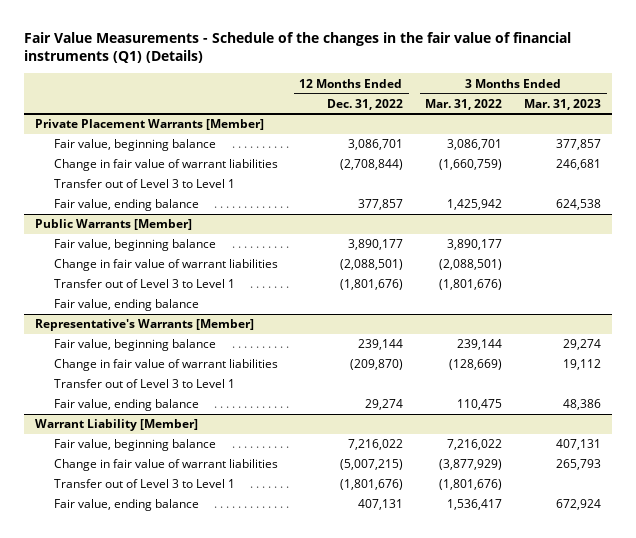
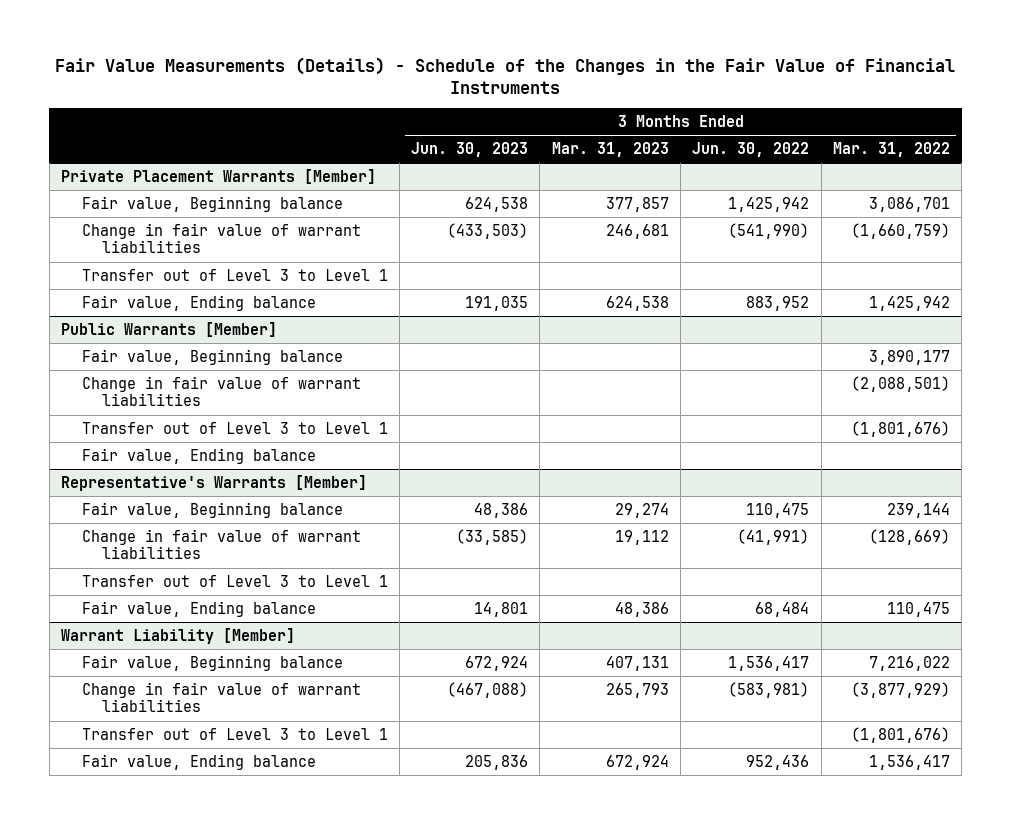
- Fair Value Measurements - Schedule of the changes in the fair value of financial instruments (Q1) (Details)
+ Fair Value Measurements (Details) - Schedule of the Changes in the Fair Value of Financial Instruments
- | 12 Months Ended Dec. 31, 2022 | 3 Months Ended Mar. 31, 2022 | 3 Months Ended Mar. 31, 2023
+ | 3 Months Ended Jun. 30, 2023 | 3 Months Ended Mar. 31, 2023 | 3 Months Ended Jun. 30, 2022 | 3 Months Ended Mar. 31, 2022
@ Private Placement Warrants [Member]
- Fair value, beginning balance | 3,086,701 | 3,086,701 | 377,857
+ Fair value, Beginning balance | 624,538 | 377,857 | 1,425,942 | 3,086,701
- Fair value, ending balance | 377,857 | 1,425,942 | 624,538
+ Fair value, Ending balance | 191,035 | 624,538 | 883,952 | 1,425,942
@ Public Warrants [Member]
- Fair value, beginning balance | 3,890,177 | 3,890,177 |
+ Fair value, Beginning balance | | | | 3,890,177
- Fair value, ending balance
+ Fair value, Ending balance
@ Representative's Warrants [Member]
- Fair value, beginning balance | 239,144 | 239,144 | 29,274
+ Fair value, Beginning balance | 48,386 | 29,274 | 110,475 | 239,144
- Fair value, ending balance | 29,274 | 110,475 | 48,386
+ Fair value, Ending balance | 14,801 | 48,386 | 68,484 | 110,475
@ Warrant Liability [Member]
- Fair value, beginning balance | 7,216,022 | 7,216,022 | 407,131
+ Fair value, Beginning balance | 672,924 | 407,131 | 1,536,417 | 7,216,022
- Fair value, ending balance | 407,131 | 1,536,417 | 672,924
+ Fair value, Ending balance | 205,836 | 672,924 | 952,436 | 1,536,417

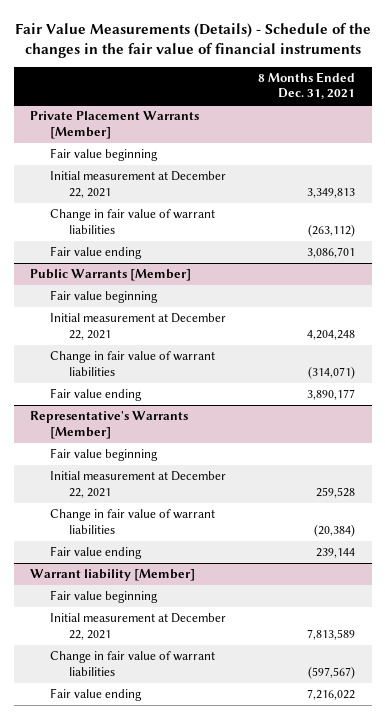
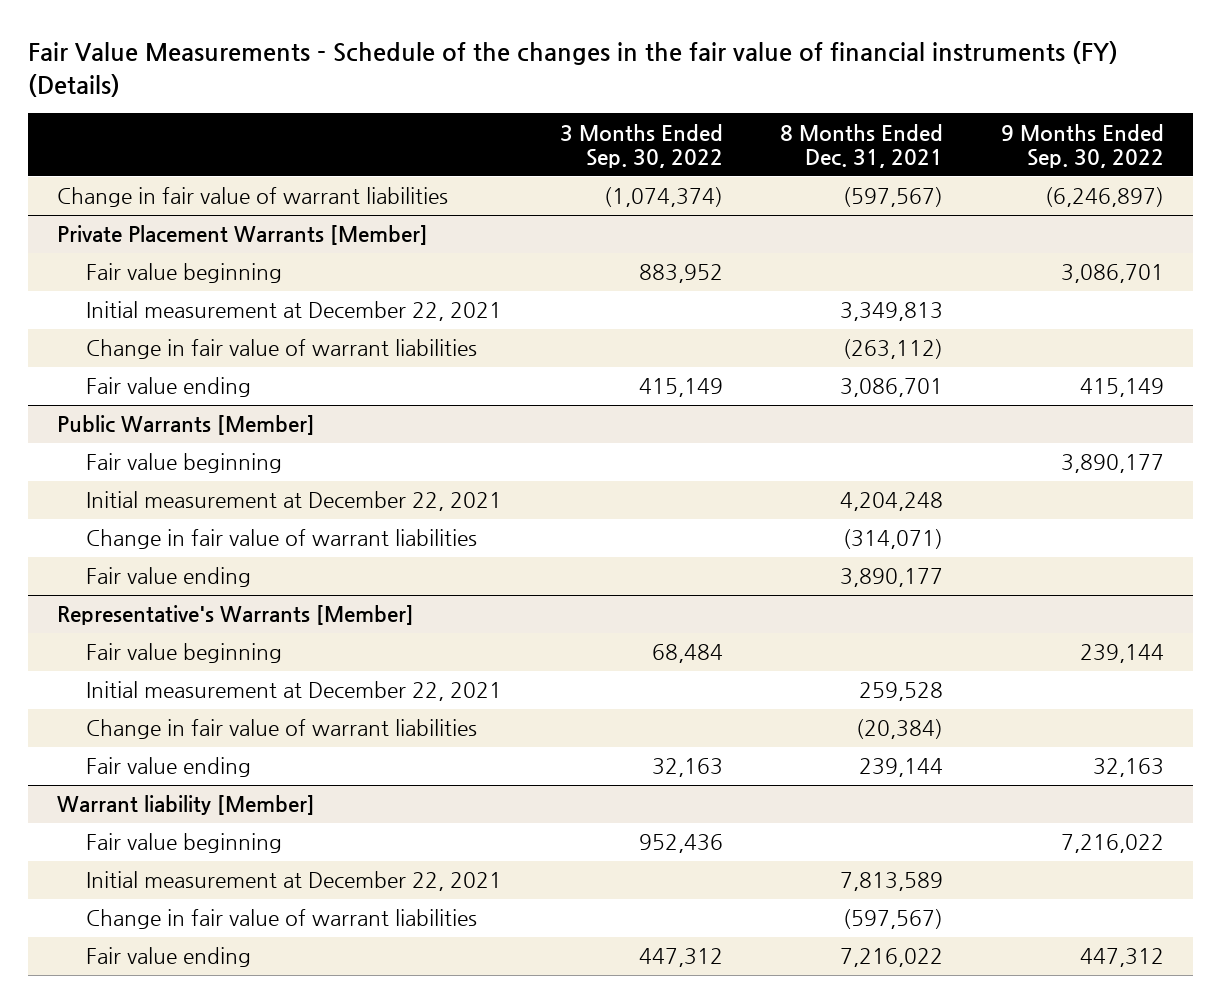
- Fair Value Measurements (Details) - Schedule of the changes in the fair value of financial instruments
+ Fair Value Measurements - Schedule of the changes in the fair value of financial instruments (FY) (Details)
- | 8 Months Ended Dec. 31, 2021
+ | 3 Months Ended Sep. 30, 2022 | 8 Months Ended Dec. 31, 2021 | 9 Months Ended Sep. 30, 2022
+ Change in fair value of warrant liabilities | (1,074,374) | (597,567) | (6,246,897)

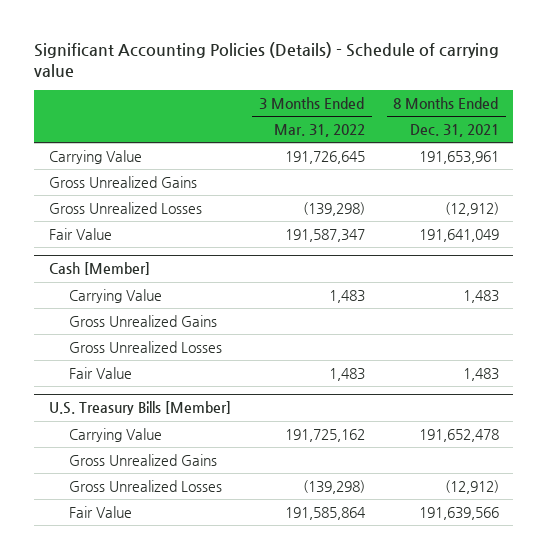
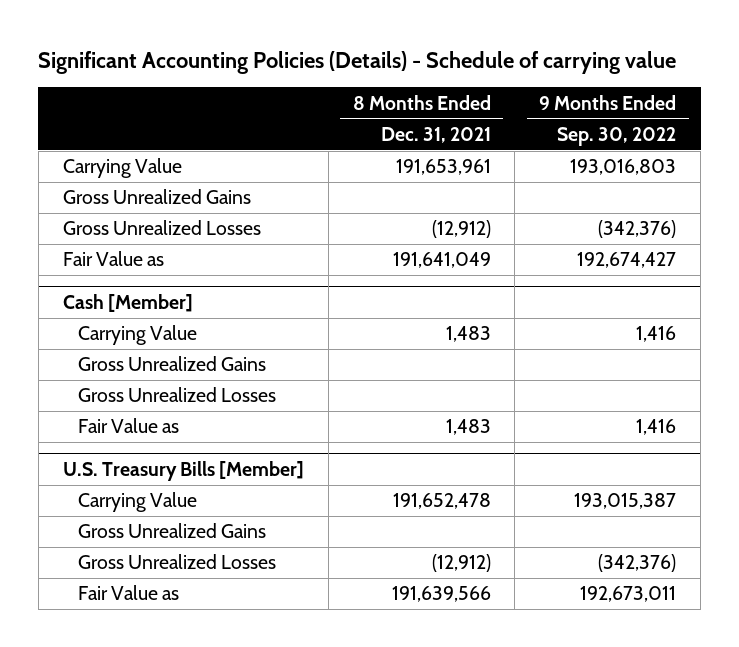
- | 3 Months Ended Mar. 31, 2022 | 8 Months Ended Dec. 31, 2021
+ | 8 Months Ended Dec. 31, 2021 | 9 Months Ended Sep. 30, 2022
- Fair Value | 191,587,347 | 191,641,049
+ Fair Value as | 191,641,049 | 192,674,427
@ Cash [Member]
- Fair Value | 1,483 | 1,483
+ Fair Value as | 1,483 | 1,416
@ U.S. Treasury Bills [Member]
- Fair Value | 191,585,864 | 191,639,566
+ Fair Value as | 191,639,566 | 192,673,011

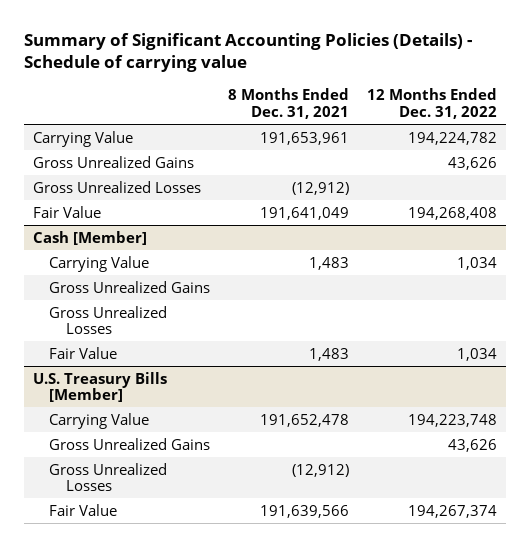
- Significant Accounting Policies (Details) - Schedule of carrying value
+ Summary of Significant Accounting Policies (Details) - Schedule of carrying value
- | 8 Months Ended Dec. 31, 2021 | 9 Months Ended Sep. 30, 2022
+ | 8 Months Ended Dec. 31, 2021 | 12 Months Ended Dec. 31, 2022
- Fair Value as | 191,641,049 | 192,674,427
+ Fair Value | 191,641,049 | 194,268,408
@ Cash [Member]
- Fair Value as | 1,483 | 1,416
+ Fair Value | 1,483 | 1,034
@ U.S. Treasury Bills [Member]
- Fair Value as | 191,639,566 | 192,673,011
+ Fair Value | 191,639,566 | 194,267,374

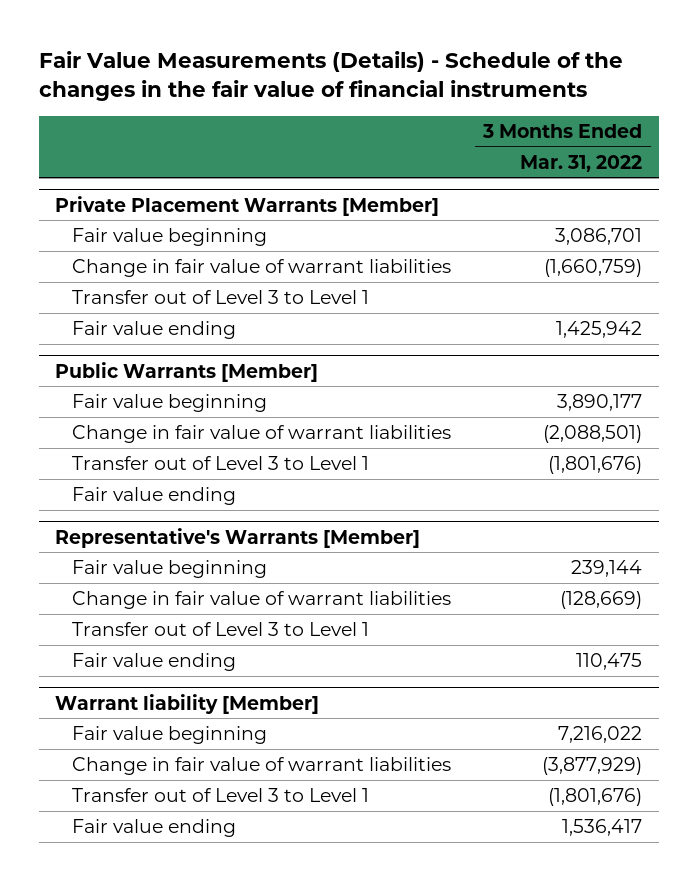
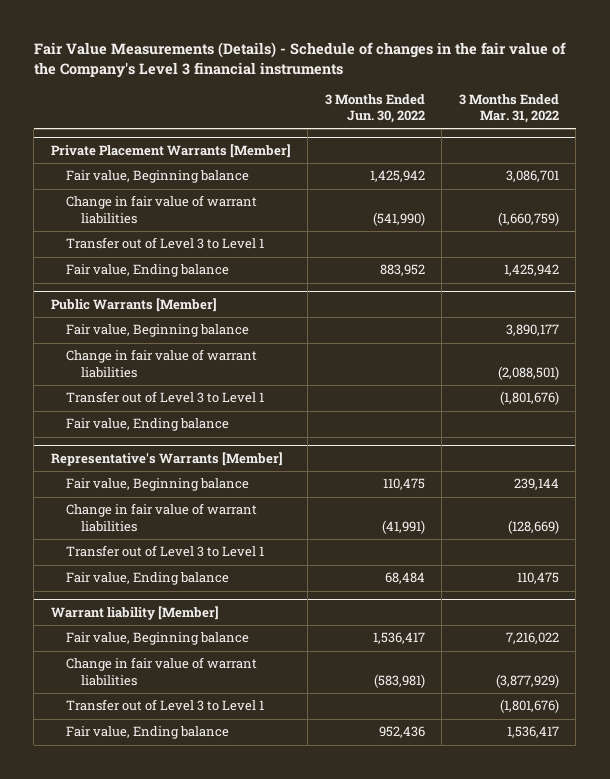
- Fair Value Measurements (Details) - Schedule of the changes in the fair value of financial instruments
+ Fair Value Measurements (Details) - Schedule of changes in the fair value of the Company's Level 3 financial instruments
- | 3 Months Ended Mar. 31, 2022
+ | 3 Months Ended Jun. 30, 2022 | 3 Months Ended Mar. 31, 2022
@ Private Placement Warrants [Member]
- Fair value beginning | 3,086,701
+ Fair value, Beginning balance | 1,425,942 | 3,086,701
- Fair value ending | 1,425,942
+ Fair value, Ending balance | 883,952 | 1,425,942
@ Public Warrants [Member]
- Fair value beginning | 3,890,177
+ Fair value, Beginning balance | | 3,890,177
- Fair value ending
+ Fair value, Ending balance
@ Representative's Warrants [Member]
- Fair value beginning | 239,144
+ Fair value, Beginning balance | 110,475 | 239,144
- Fair value ending | 110,475
+ Fair value, Ending balance | 68,484 | 110,475
@ Warrant liability [Member]
- Fair value beginning | 7,216,022
+ Fair value, Beginning balance | 1,536,417 | 7,216,022
- Fair value ending | 1,536,417
+ Fair value, Ending balance | 952,436 | 1,536,417

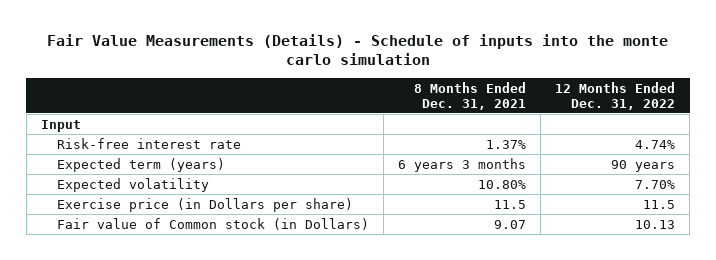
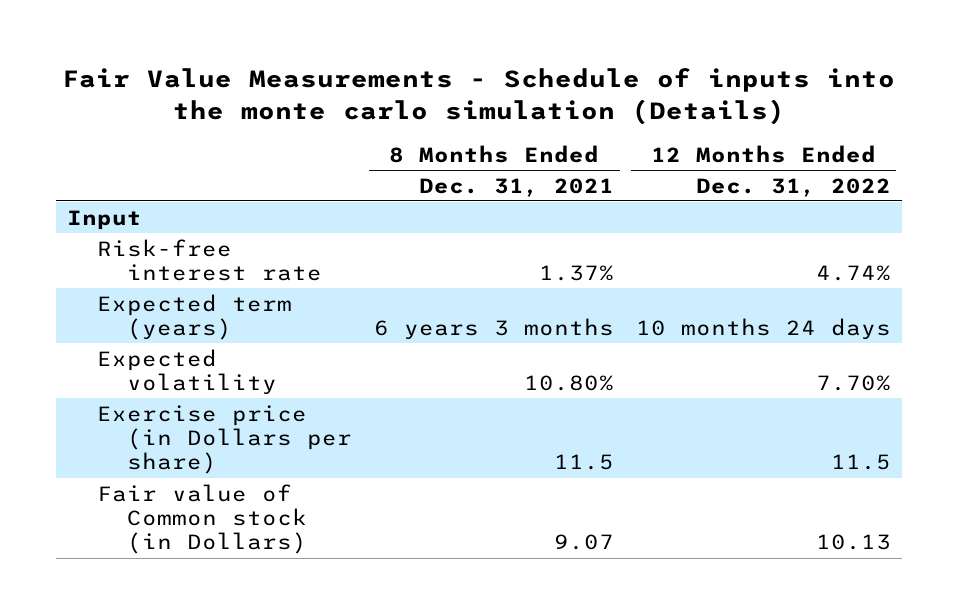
- Fair Value Measurements (Details) - Schedule of inputs into the monte carlo simulation
+ Fair Value Measurements - Schedule of inputs into the monte carlo simulation (Details)
- Expected term (years) | 6 years 3 months | 90 years
+ Expected term (years) | 6 years 3 months | 10 months 24 days

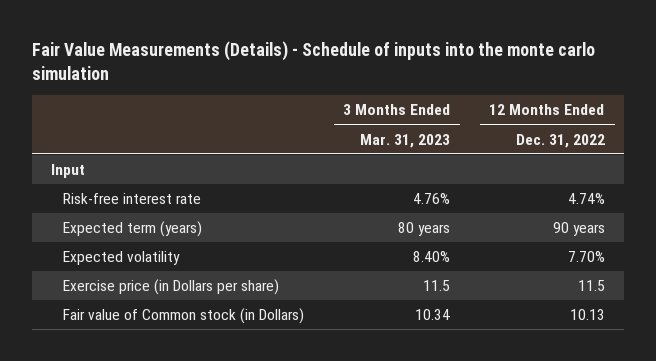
- Fair Value Measurements - Schedule of inputs into the monte carlo simulation (Details)
+ Fair Value Measurements (Details) - Schedule of inputs into the monte carlo simulation
- | 8 Months Ended Dec. 31, 2021 | 12 Months Ended Dec. 31, 2022
+ | 3 Months Ended Mar. 31, 2023 | 12 Months Ended Dec. 31, 2022
- Expected term (years) | 6 years 3 months | 10 months 24 days
+ Expected term (years) | 80 years | 90 years

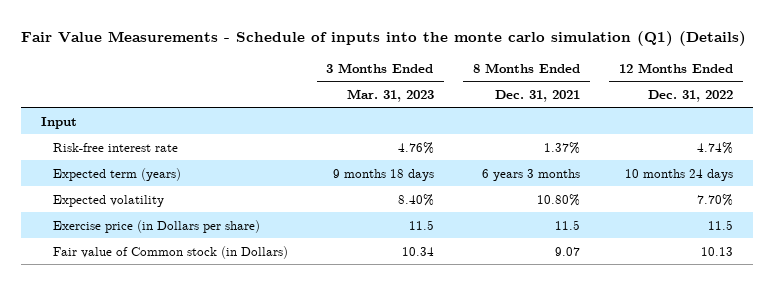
- Fair Value Measurements (Details) - Schedule of inputs into the monte carlo simulation
+ Fair Value Measurements - Schedule of inputs into the monte carlo simulation (Q1) (Details)
- | 3 Months Ended Mar. 31, 2023 | 12 Months Ended Dec. 31, 2022
+ | 3 Months Ended Mar. 31, 2023 | 8 Months Ended Dec. 31, 2021 | 12 Months Ended Dec. 31, 2022
- Expected term (years) | 80 years | 90 years
+ Expected term (years) | 9 months 18 days | 6 years 3 months | 10 months 24 days

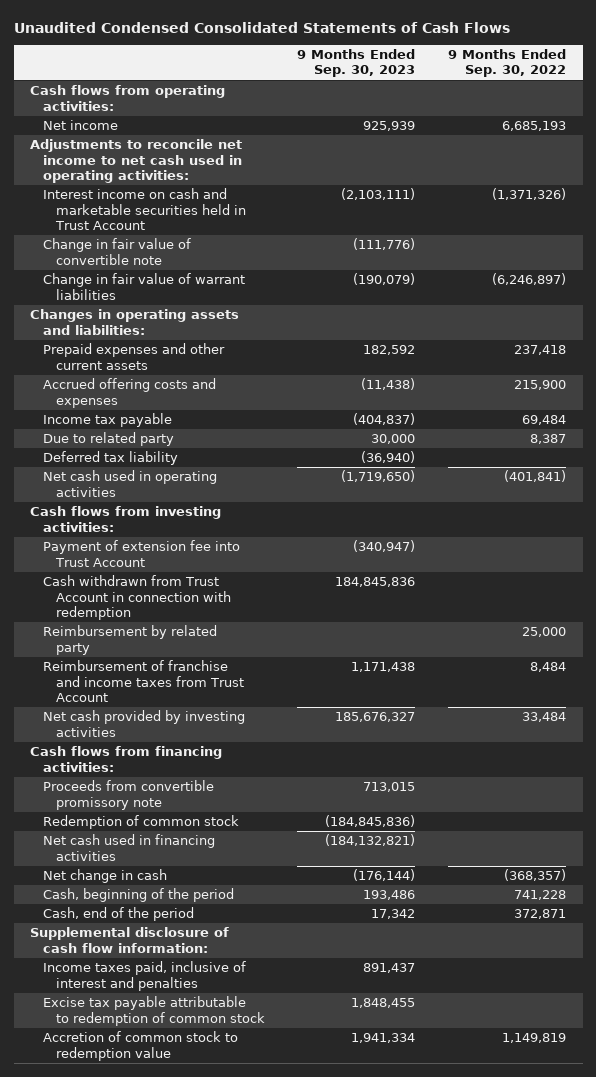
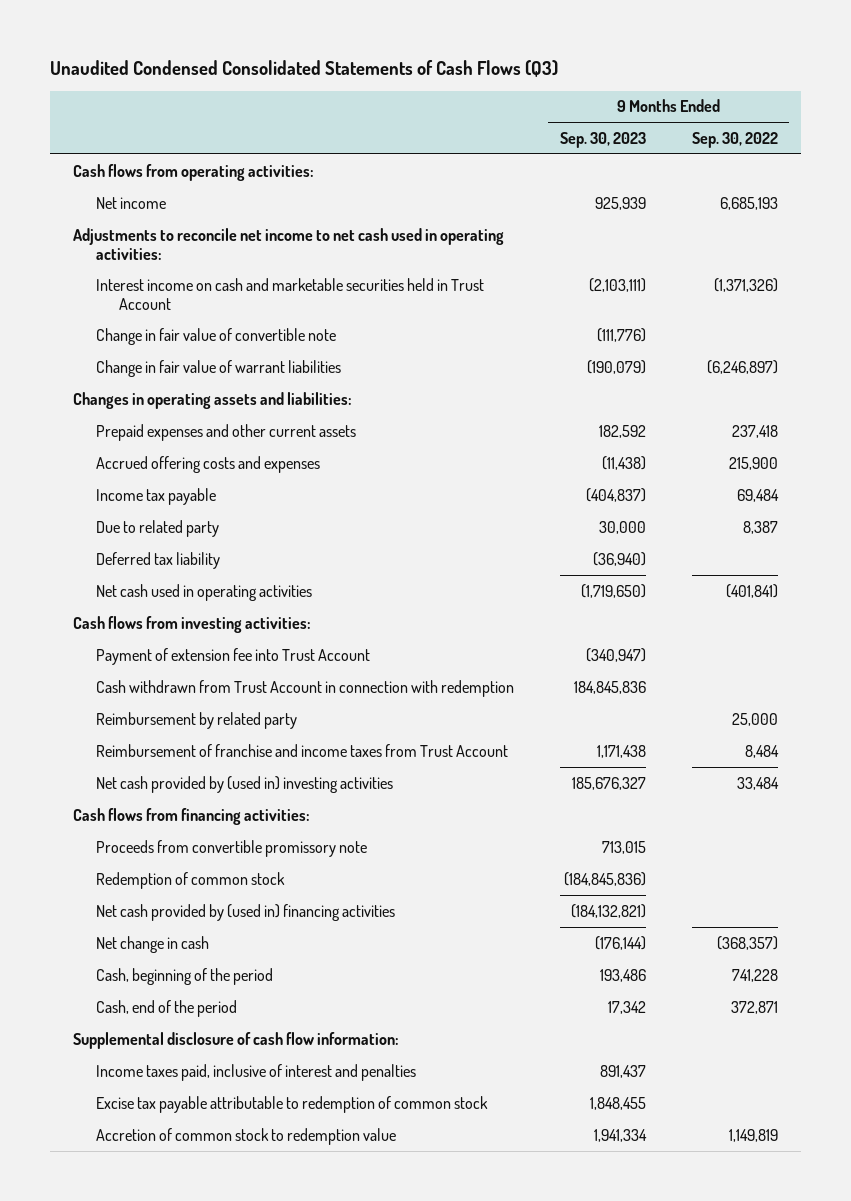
- Unaudited Condensed Consolidated Statements of Cash Flows
+ Unaudited Condensed Consolidated Statements of Cash Flows (Q3)
- Net cash provided by investing activities | 185,676,327 | 33,484
+ Net cash provided by (used in) investing activities | 185,676,327 | 33,484
- Net cash used in financing activities | (184,132,821) |
+ Net cash provided by (used in) financing activities | (184,132,821) |

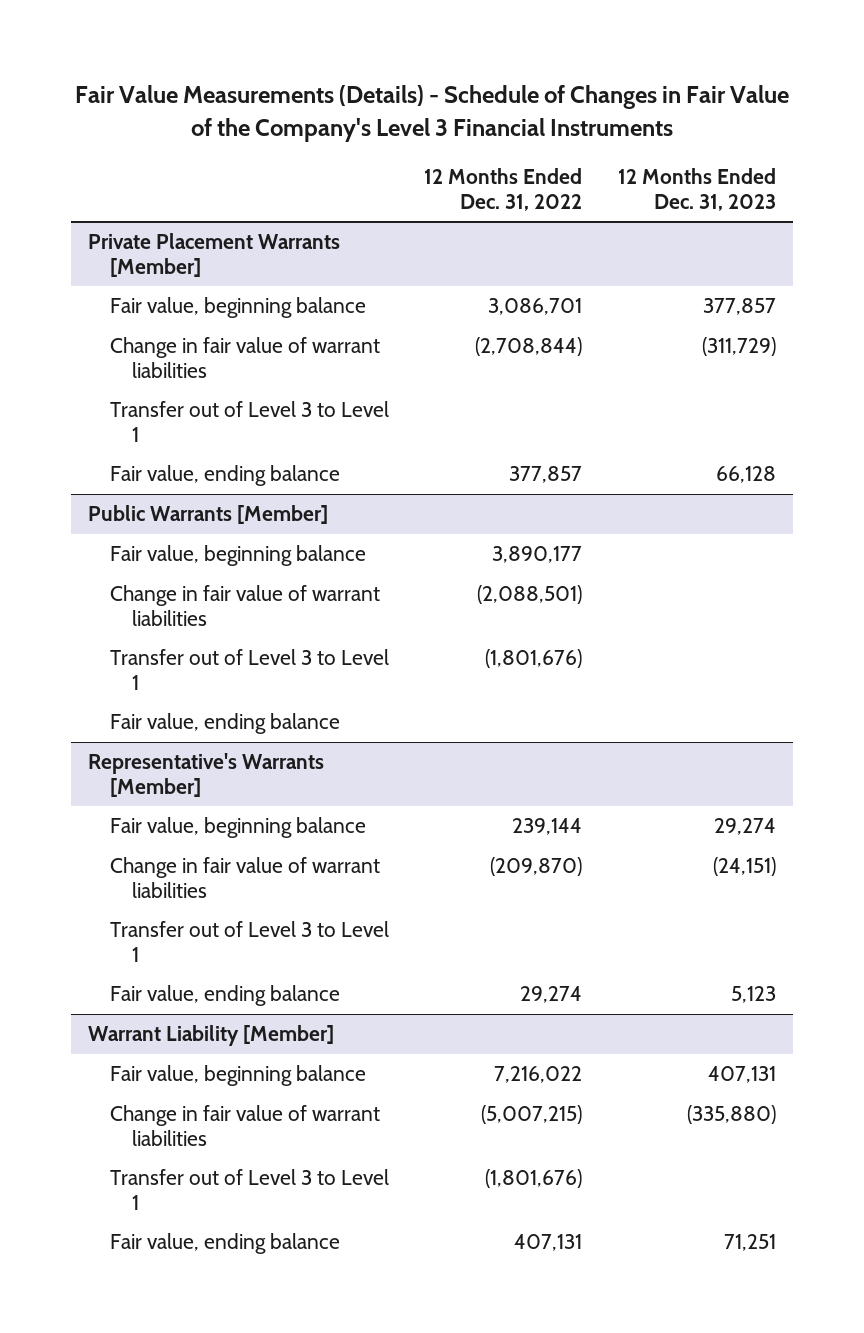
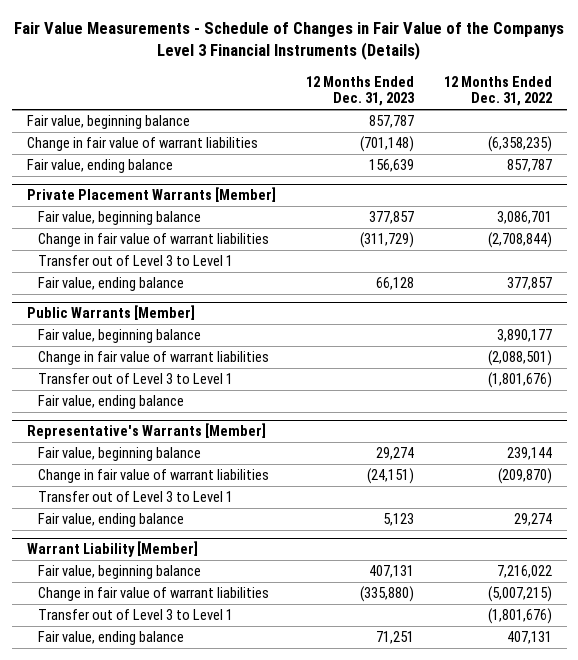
- Fair Value Measurements (Details) - Schedule of Changes in Fair Value of the Company's Level 3 Financial Instruments
+ Fair Value Measurements - Schedule of Changes in Fair Value of the Companys Level 3 Financial Instruments (Details)
- | 12 Months Ended Dec. 31, 2022 | 12 Months Ended Dec. 31, 2023
+ | 12 Months Ended Dec. 31, 2023 | 12 Months Ended Dec. 31, 2022
+ Fair value, beginning balance | 857,787 |
+ Change in fair value of warrant liabilities | (701,148) | (6,358,235)
+ Fair value, ending balance | 156,639 | 857,787

